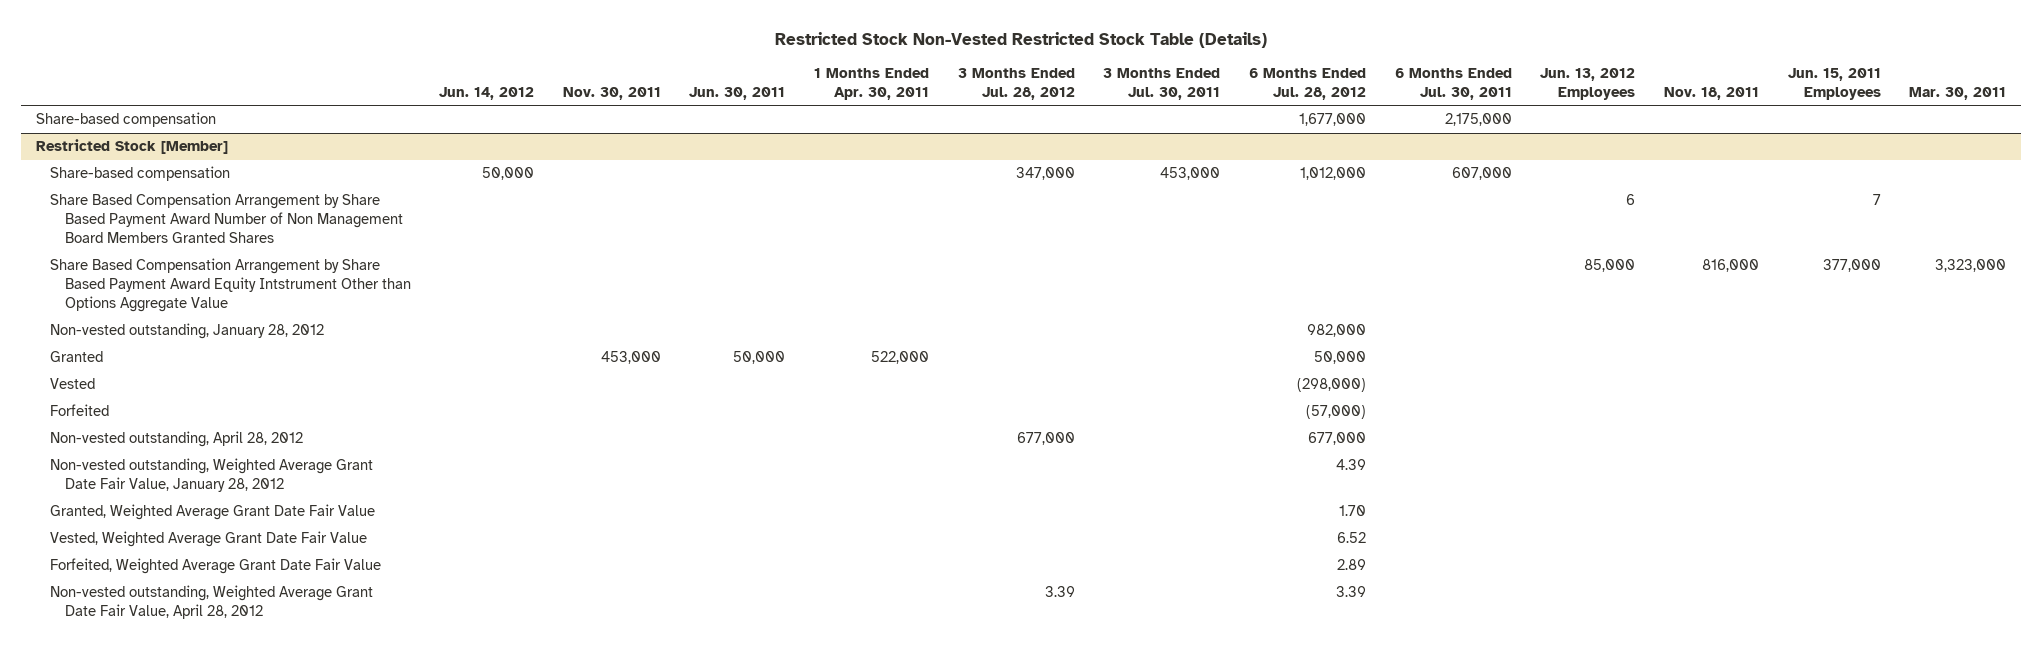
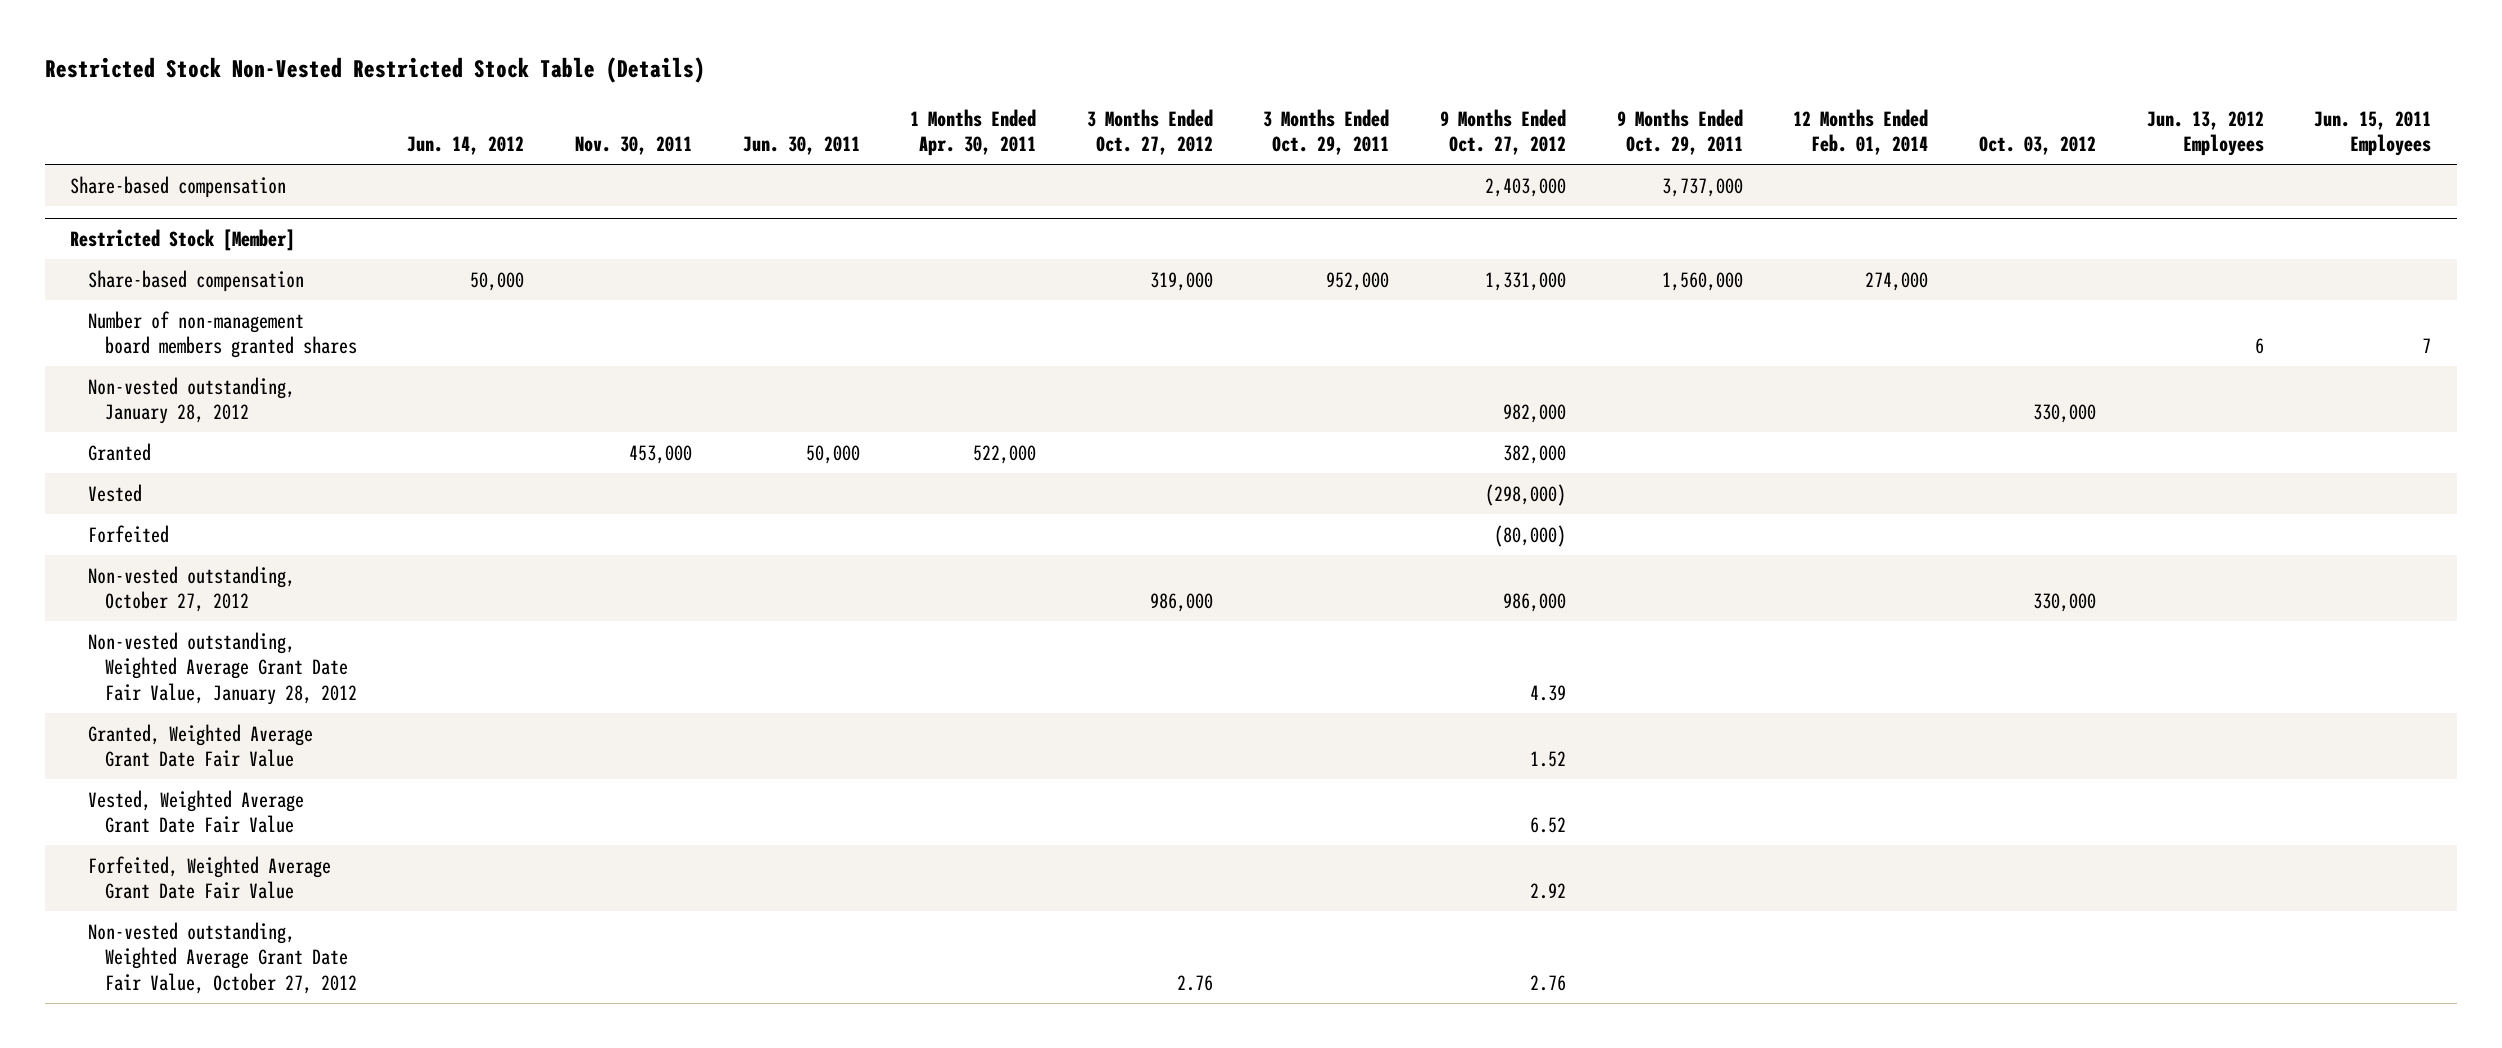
- | Jun. 14, 2012 | Nov. 30, 2011 | Jun. 30, 2011 | 1 Months Ended Apr. 30, 2011 | 3 Months Ended Jul. 28, 2012 | 3 Months Ended Jul. 30, 2011 | 6 Months Ended Jul. 28, 2012 | 6 Months Ended Jul. 30, 2011 | Jun. 13, 2012 Employees | Nov. 18, 2011 | Jun. 15, 2011 Employees | Mar. 30, 2011
+ | Jun. 14, 2012 | Nov. 30, 2011 | Jun. 30, 2011 | 1 Months Ended Apr. 30, 2011 | 3 Months Ended Oct. 27, 2012 | 3 Months Ended Oct. 29, 2011 | 9 Months Ended Oct. 27, 2012 | 9 Months Ended Oct. 29, 2011 | 12 Months Ended Feb. 01, 2014 | Oct. 03, 2012 | Jun. 13, 2012 Employees | Jun. 15, 2011 Employees
@ Restricted Stock [Member]
- Share Based Compensation Arrangement by Share Based Payment Award Number of Non Management Board Members Granted Shares | | | | | | | | | 6 | | 7 |
- Share Based Compensation Arrangement by Share Based Payment Award Equity Intstrument Other than Options Aggregate Value | | | | | | | | | 85,000 | 816,000 | 377,000 | 3,323,000
+ Number of non-management board members granted shares | | | | | | | | | | | 6 | 7
- Non-vested outstanding, April 28, 2012 | | | | | 677,000 | | 677,000 | | | | |
+ Non-vested outstanding, October 27, 2012 | | | | | 986,000 | | 986,000 | | | 330,000 | |
- Non-vested outstanding, Weighted Average Grant Date Fair Value, April 28, 2012 | | | | | 3.39 | | 3.39 | | | | |
+ Non-vested outstanding, Weighted Average Grant Date Fair Value, October 27, 2012 | | | | | 2.76 | | 2.76 | | | | |

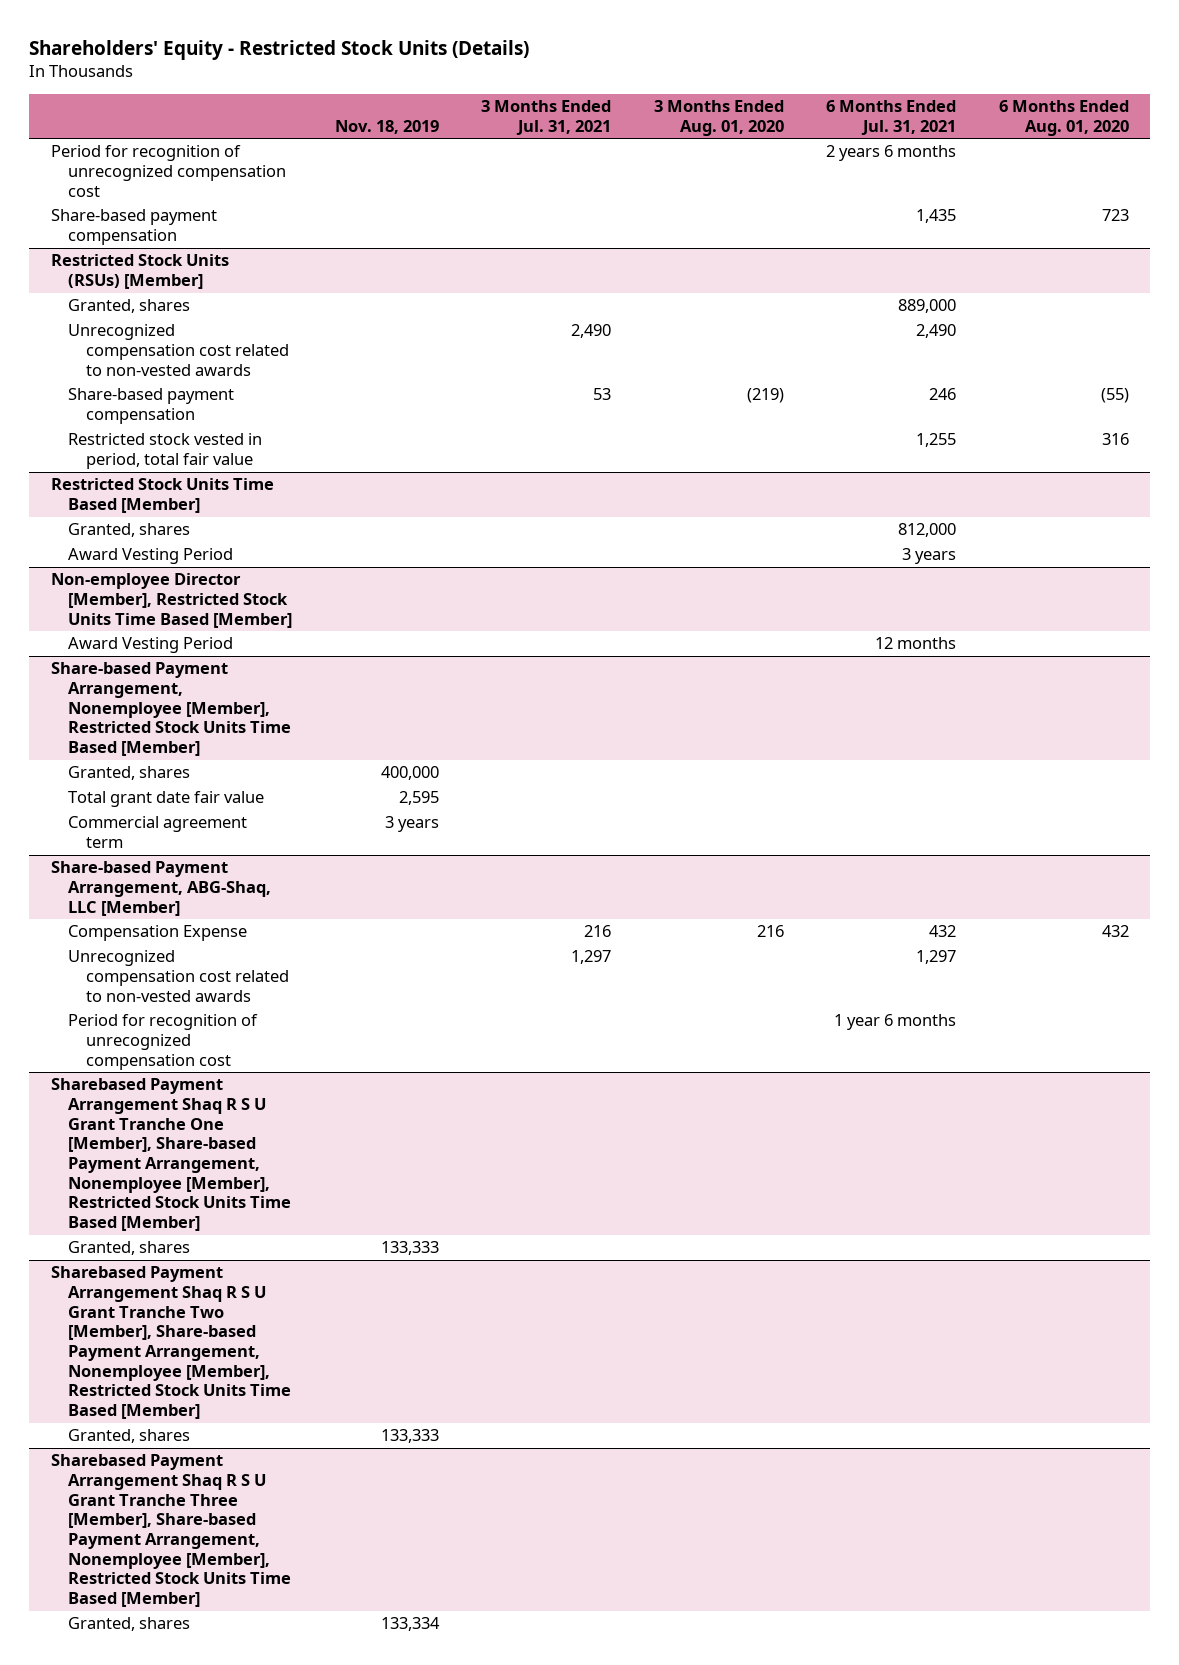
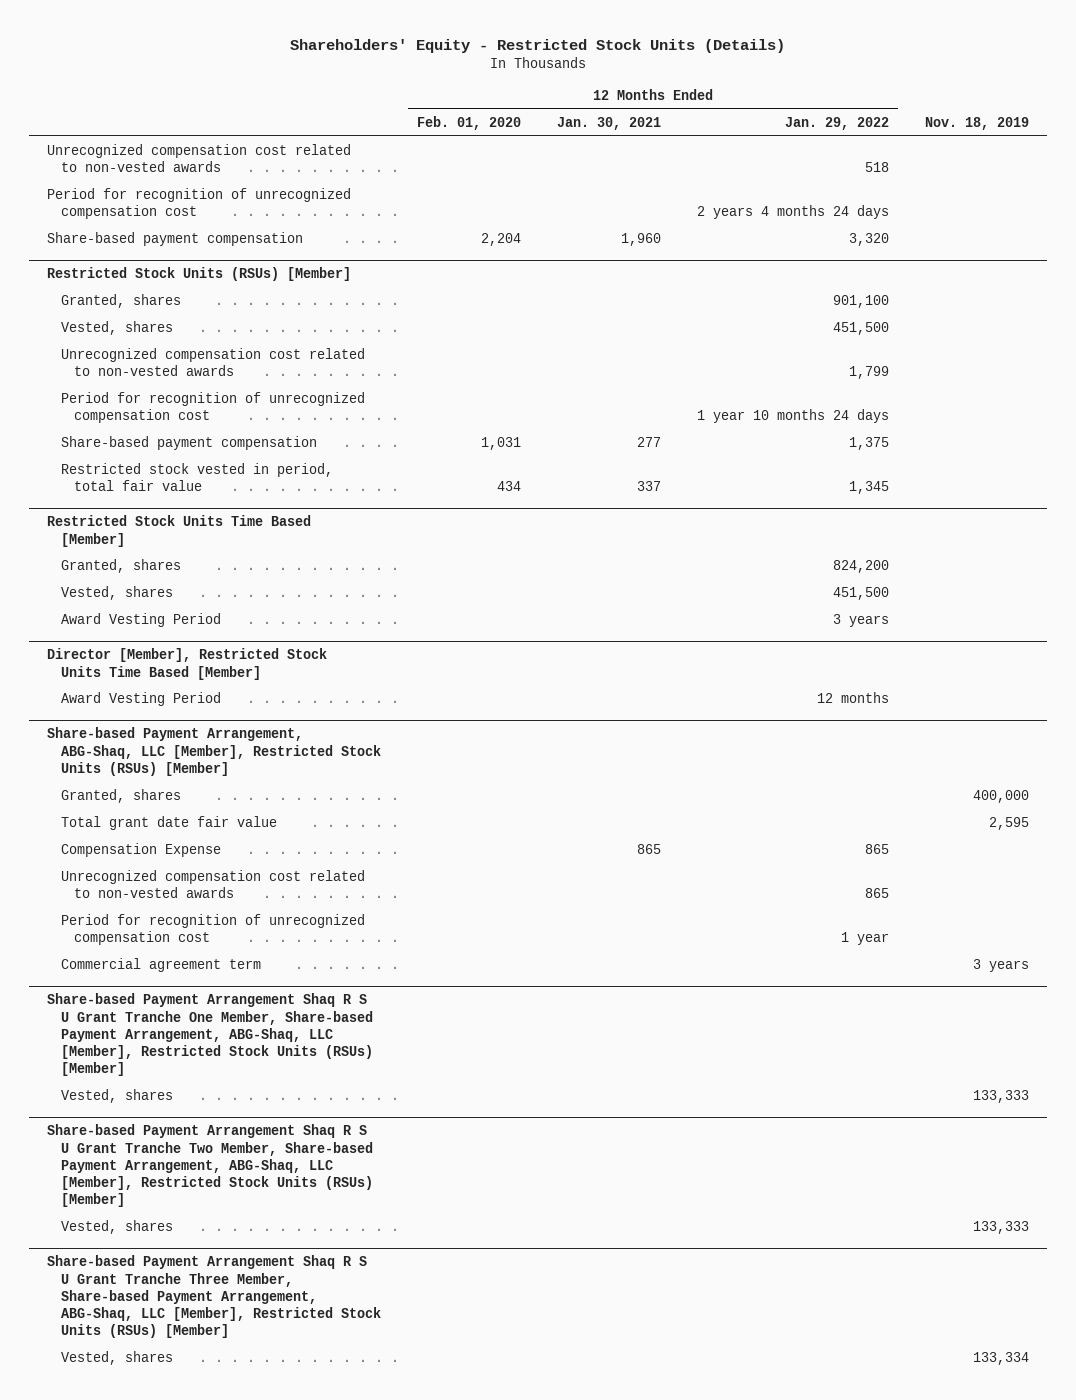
- | Nov. 18, 2019 | 3 Months Ended Jul. 31, 2021 | 3 Months Ended Aug. 01, 2020 | 6 Months Ended Jul. 31, 2021 | 6 Months Ended Aug. 01, 2020
+ | 12 Months Ended Feb. 01, 2020 | 12 Months Ended Jan. 30, 2021 | 12 Months Ended Jan. 29, 2022 | Nov. 18, 2019
+ Unrecognized compensation cost related to non-vested awards | | | 518 |
@ Restricted Stock Units (RSUs) [Member]
+ Vested, shares | | | 451,500 |
+ Period for recognition of unrecognized compensation cost | | | 1 year 10 months 24 days |
@ Restricted Stock Units Time Based [Member]
+ Vested, shares | | | 451,500 |
- Non-employee Director [Member], Restricted Stock Units Time Based [Member]
+ Director [Member], Restricted Stock Units Time Based [Member]
- Share-based Payment Arrangement, Nonemployee [Member], Restricted Stock Units Time Based [Member]
+ Share-based Payment Arrangement, ABG-Shaq, LLC [Member], Restricted Stock Units (RSUs) [Member]
+ Compensation Expense | | 865 | 865 |
+ Unrecognized compensation cost related to non-vested awards | | | 865 |
+ Period for recognition of unrecognized compensation cost | | | 1 year |
- Share-based Payment Arrangement, ABG-Shaq, LLC [Member]
- Compensation Expense | | 216 | 216 | 432 | 432
- Unrecognized compensation cost related to non-vested awards | | 1,297 | | 1,297 |
- Period for recognition of unrecognized compensation cost | | | | 1 year 6 months |
- Sharebased Payment Arrangement Shaq R S U Grant Tranche One [Member], Share-based Payment Arrangement, Nonemployee [Member], Restricted Stock Units Time Based [Member]
- Granted, shares | 133,333 | | | |
- Sharebased Payment Arrangement Shaq R S U Grant Tranche Two [Member], Share-based Payment Arrangement, Nonemployee [Member], Restricted Stock Units Time Based [Member]
- Granted, shares | 133,333 | | | |
- Sharebased Payment Arrangement Shaq R S U Grant Tranche Three [Member], Share-based Payment Arrangement, Nonemployee [Member], Restricted Stock Units Time Based [Member]
- Granted, shares | 133,334 | | | |
+ Share-based Payment Arrangement Shaq R S U Grant Tranche One Member, Share-based Payment Arrangement, ABG-Shaq, LLC [Member], Restricted Stock Units (RSUs) [Member]
+ Vested, shares | | | | 133,333
+ Share-based Payment Arrangement Shaq R S U Grant Tranche Two Member, Share-based Payment Arrangement, ABG-Shaq, LLC [Member], Restricted Stock Units (RSUs) [Member]
+ Vested, shares | | | | 133,333
+ Share-based Payment Arrangement Shaq R S U Grant Tranche Three Member, Share-based Payment Arrangement, ABG-Shaq, LLC [Member], Restricted Stock Units (RSUs) [Member]
+ Vested, shares | | | | 133,334

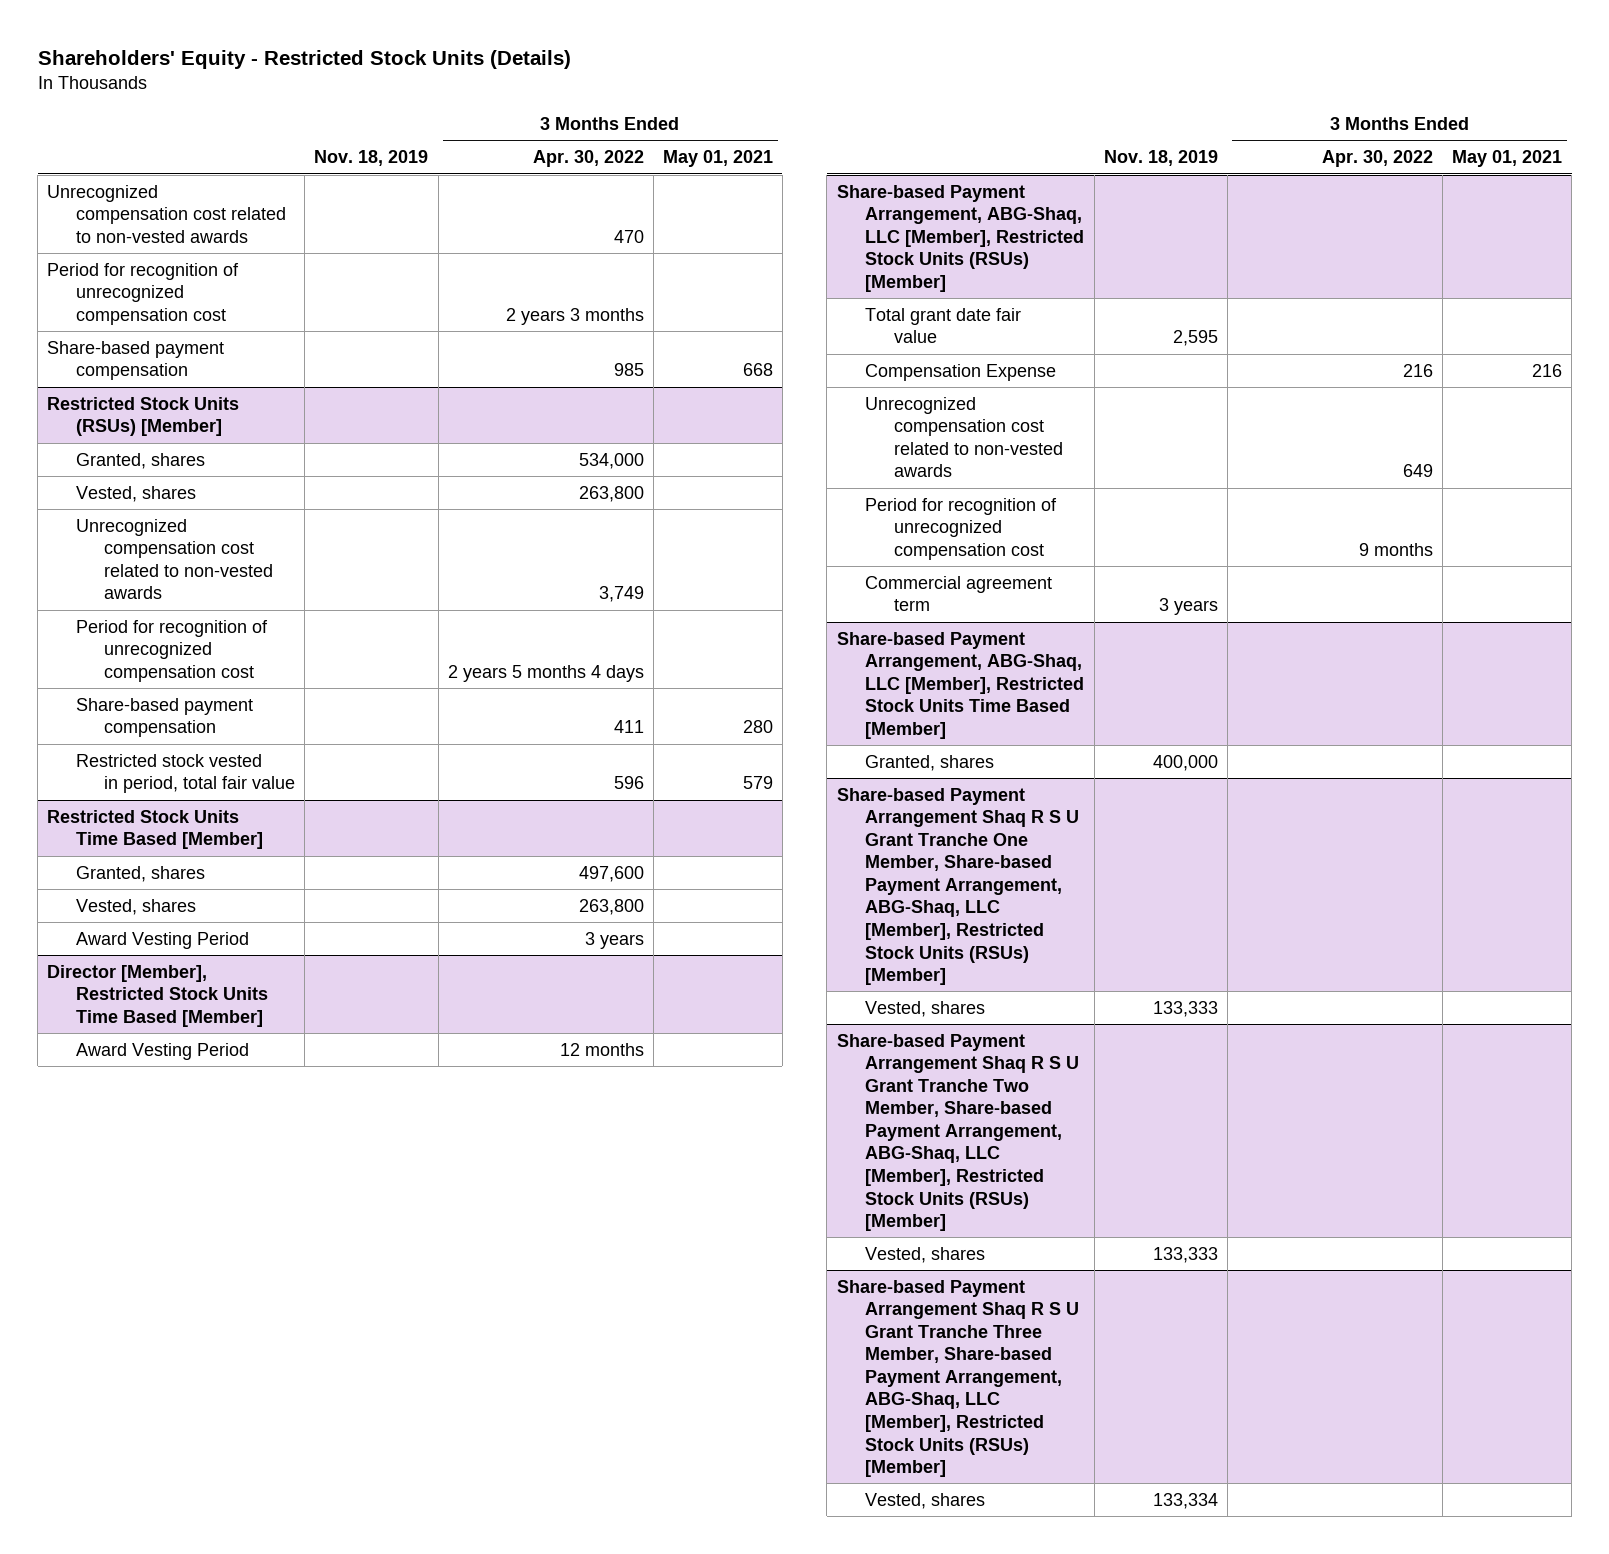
- | 12 Months Ended Feb. 01, 2020 | 12 Months Ended Jan. 30, 2021 | 12 Months Ended Jan. 29, 2022 | Nov. 18, 2019
+ | Nov. 18, 2019 | 3 Months Ended Apr. 30, 2022 | 3 Months Ended May 01, 2021
@ Share-based Payment Arrangement, ABG-Shaq, LLC [Member], Restricted Stock Units (RSUs) [Member]
- Granted, shares | | | | 400,000
+ Share-based Payment Arrangement, ABG-Shaq, LLC [Member], Restricted Stock Units Time Based [Member]
+ Granted, shares | 400,000 | |

